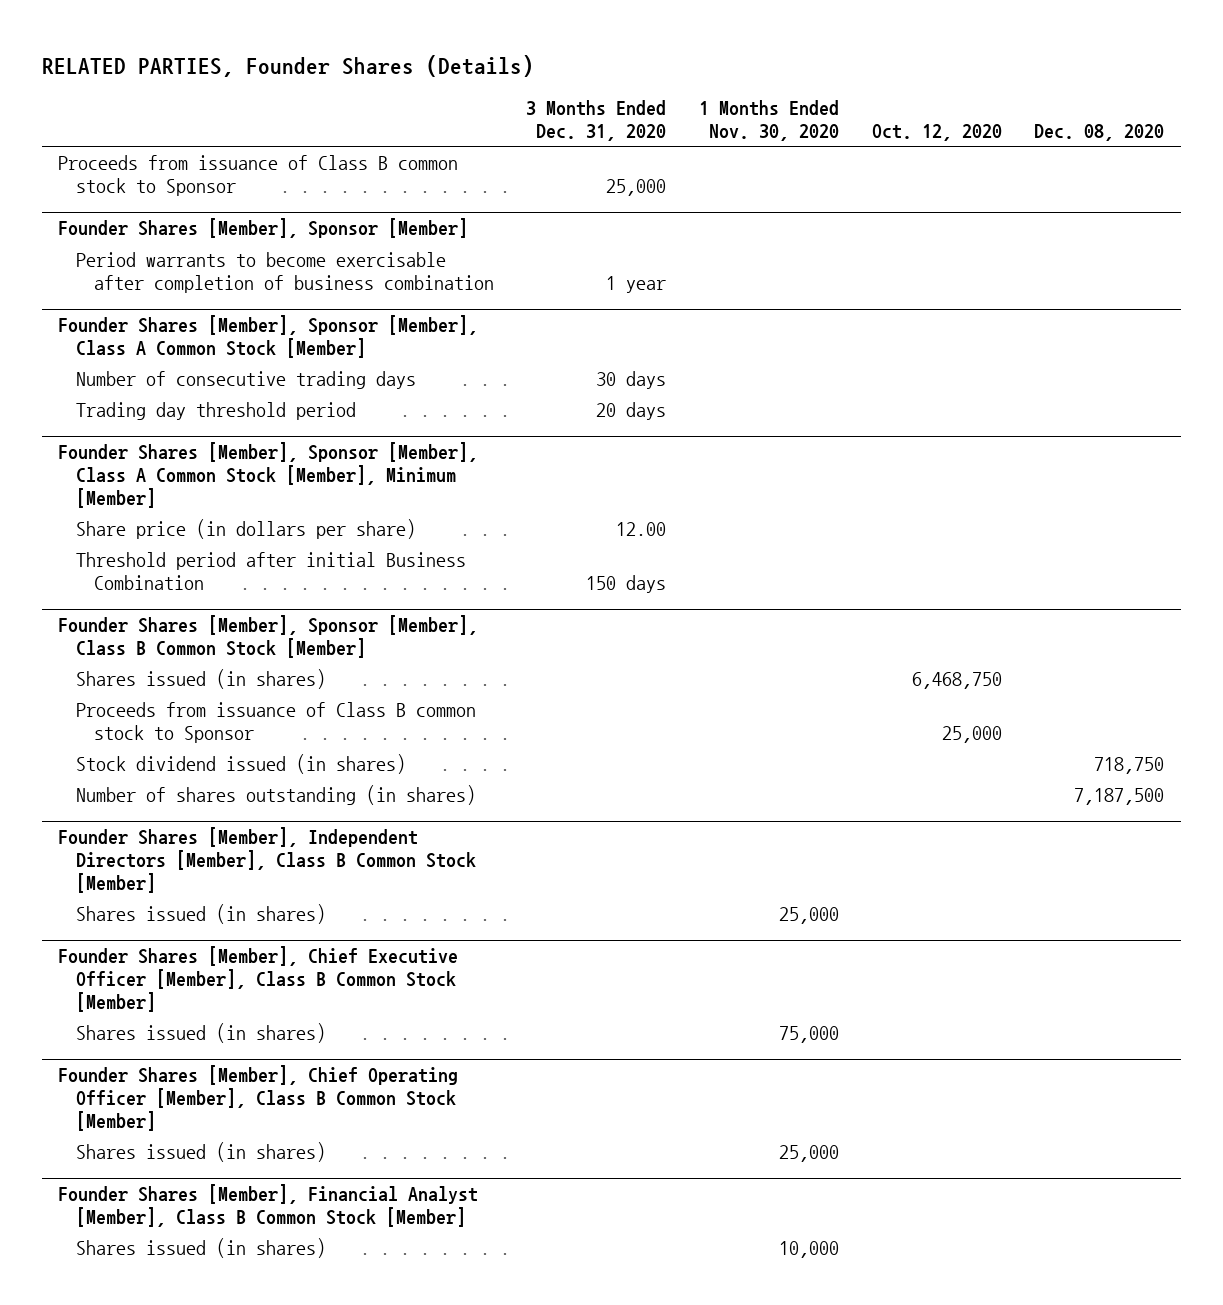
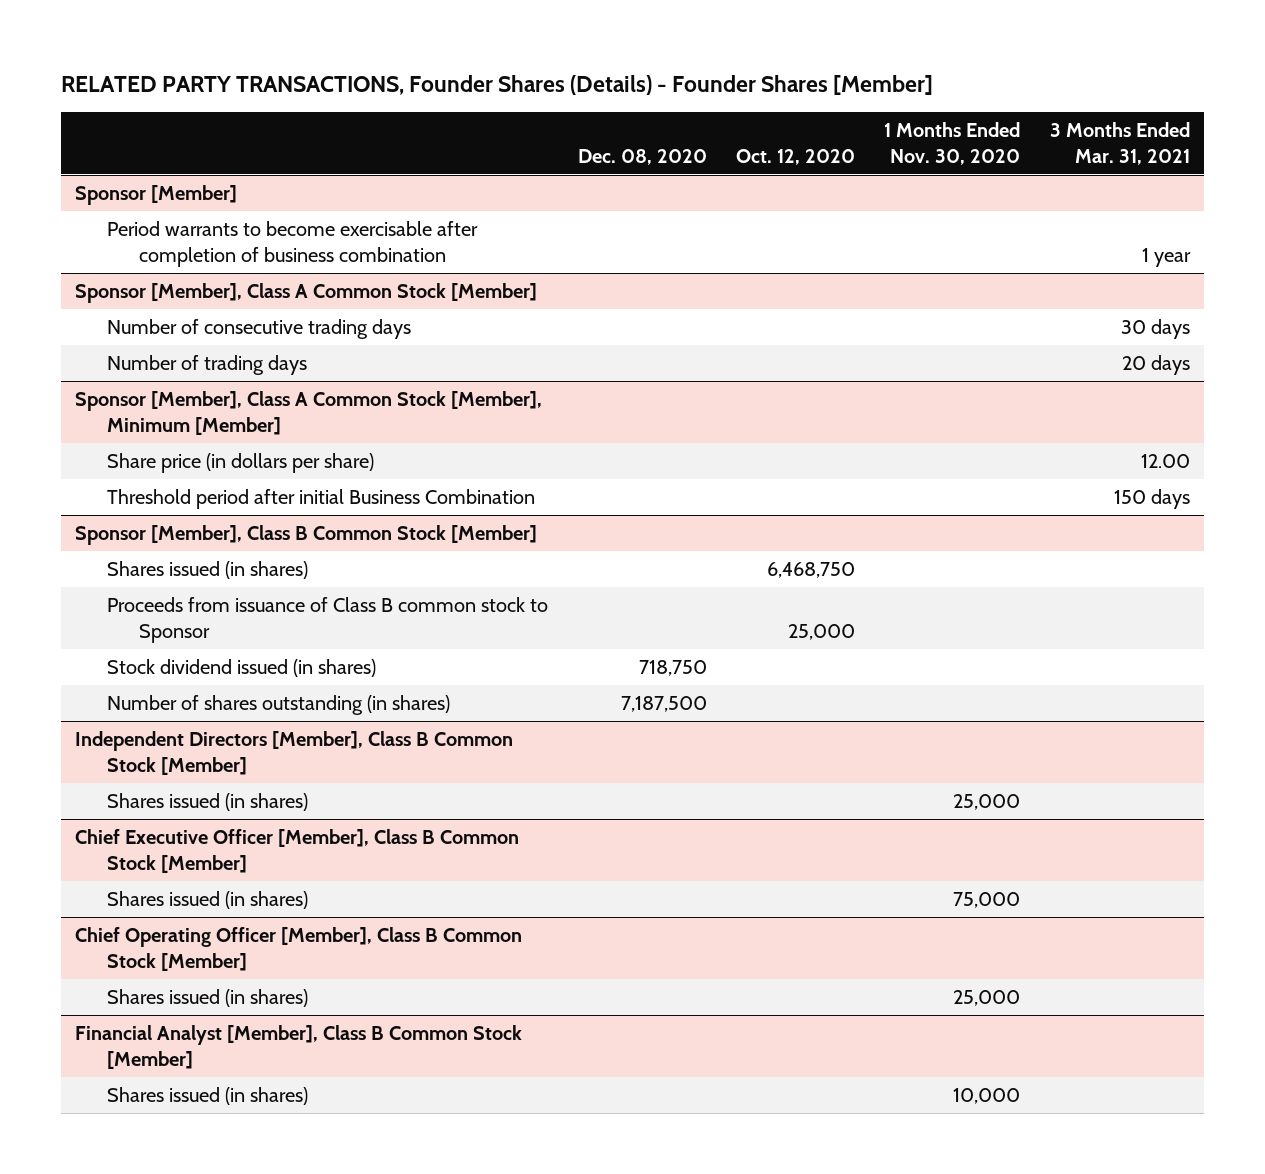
- RELATED PARTIES, Founder Shares (Details)
+ RELATED PARTY TRANSACTIONS, Founder Shares (Details) - Founder Shares [Member]
- | 3 Months Ended Dec. 31, 2020 | 1 Months Ended Nov. 30, 2020 | Oct. 12, 2020 | Dec. 08, 2020
+ | Dec. 08, 2020 | Oct. 12, 2020 | 1 Months Ended Nov. 30, 2020 | 3 Months Ended Mar. 31, 2021
- Proceeds from issuance of Class B common stock to Sponsor | 25,000 | | |
- Founder Shares [Member], Sponsor [Member]
+ Sponsor [Member]
- Founder Shares [Member], Sponsor [Member], Class A Common Stock [Member]
+ Sponsor [Member], Class A Common Stock [Member]
- Trading day threshold period | 20 days | | |
- Founder Shares [Member], Sponsor [Member], Class A Common Stock [Member], Minimum [Member]
+ Number of trading days | | | | 20 days
+ Sponsor [Member], Class A Common Stock [Member], Minimum [Member]
- Founder Shares [Member], Sponsor [Member], Class B Common Stock [Member]
+ Sponsor [Member], Class B Common Stock [Member]
- Founder Shares [Member], Independent Directors [Member], Class B Common Stock [Member]
+ Independent Directors [Member], Class B Common Stock [Member]
- Founder Shares [Member], Chief Executive Officer [Member], Class B Common Stock [Member]
+ Chief Executive Officer [Member], Class B Common Stock [Member]
- Founder Shares [Member], Chief Operating Officer [Member], Class B Common Stock [Member]
+ Chief Operating Officer [Member], Class B Common Stock [Member]
- Founder Shares [Member], Financial Analyst [Member], Class B Common Stock [Member]
+ Financial Analyst [Member], Class B Common Stock [Member]

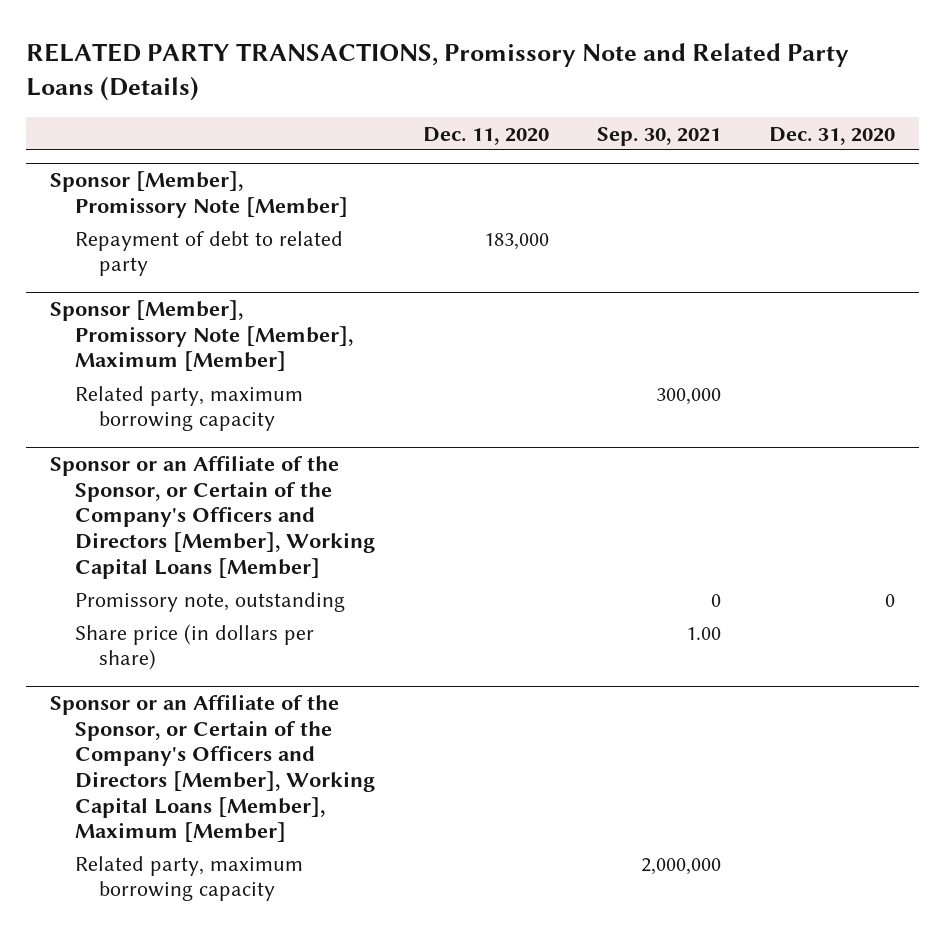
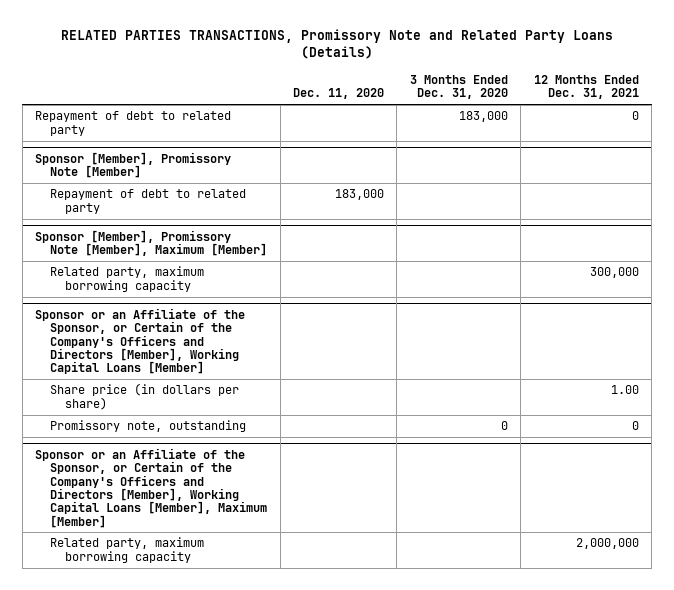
- RELATED PARTY TRANSACTIONS, Promissory Note and Related Party Loans (Details)
+ RELATED PARTIES TRANSACTIONS, Promissory Note and Related Party Loans (Details)
- | Dec. 11, 2020 | Sep. 30, 2021 | Dec. 31, 2020
+ | Dec. 11, 2020 | 3 Months Ended Dec. 31, 2020 | 12 Months Ended Dec. 31, 2021
+ Repayment of debt to related party | | 183,000 | 0
@ Sponsor or an Affiliate of the Sponsor, or Certain of the Company's Officers and Directors [Member], Working Capital Loans [Member]
moved down: Promissory note, outstanding | | 0 | 0

